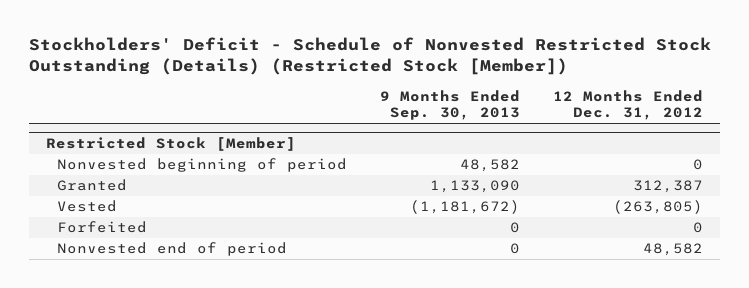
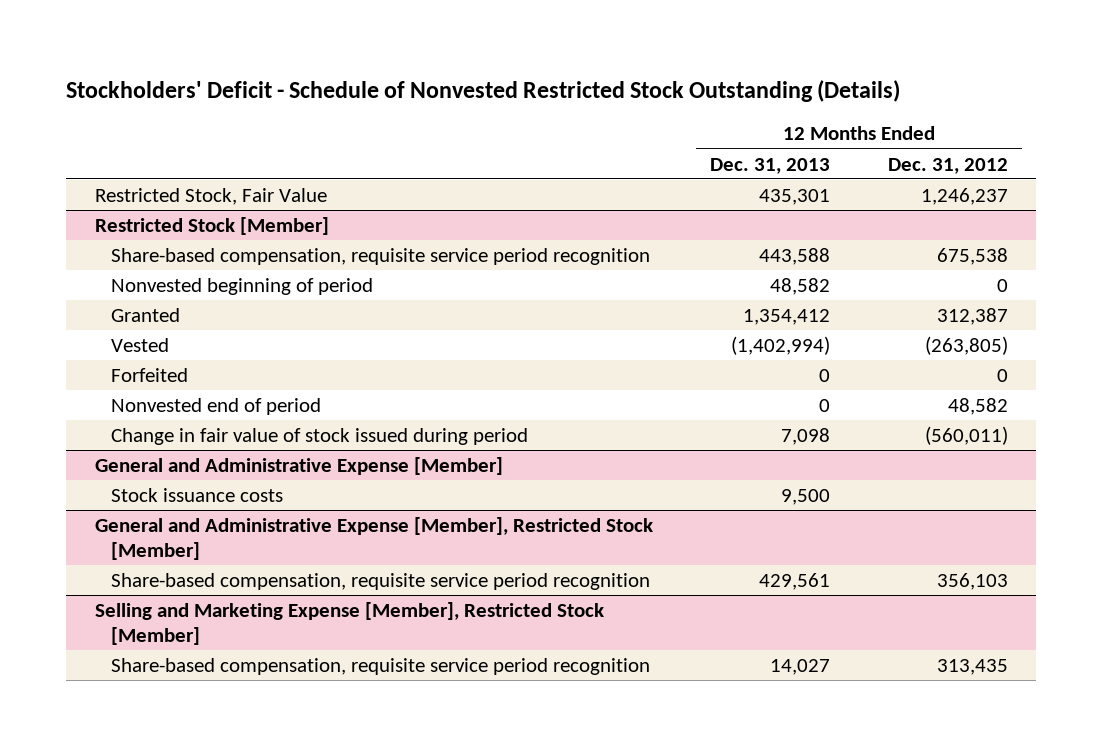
- Stockholders' Deficit - Schedule of Nonvested Restricted Stock Outstanding (Details) (Restricted Stock [Member])
+ Stockholders' Deficit - Schedule of Nonvested Restricted Stock Outstanding (Details)
- | 9 Months Ended Sep. 30, 2013 | 12 Months Ended Dec. 31, 2012
+ | 12 Months Ended Dec. 31, 2013 | 12 Months Ended Dec. 31, 2012
+ Restricted Stock, Fair Value | 435,301 | 1,246,237
@ Restricted Stock [Member]
+ Share-based compensation, requisite service period recognition | 443,588 | 675,538
+ Change in fair value of stock issued during period | 7,098 | (560,011)
+ General and Administrative Expense [Member]
+ Stock issuance costs | 9,500 |
+ General and Administrative Expense [Member], Restricted Stock [Member]
+ Share-based compensation, requisite service period recognition | 429,561 | 356,103
+ Selling and Marketing Expense [Member], Restricted Stock [Member]
+ Share-based compensation, requisite service period recognition | 14,027 | 313,435

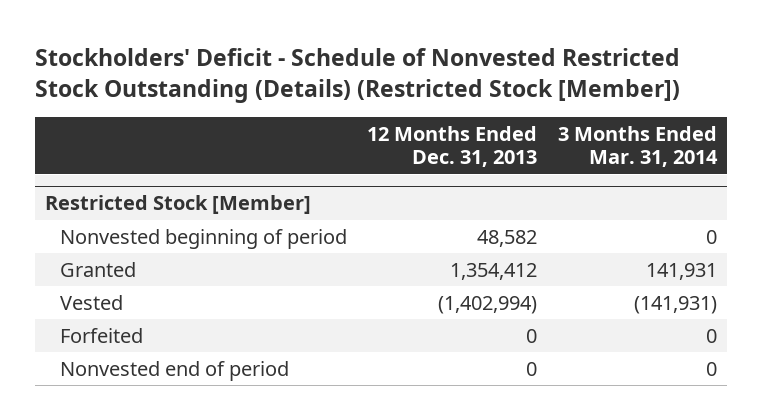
- Stockholders' Deficit - Schedule of Nonvested Restricted Stock Outstanding (Details)
+ Stockholders' Deficit - Schedule of Nonvested Restricted Stock Outstanding (Details) (Restricted Stock [Member])
- | 12 Months Ended Dec. 31, 2013 | 12 Months Ended Dec. 31, 2012
+ | 12 Months Ended Dec. 31, 2013 | 3 Months Ended Mar. 31, 2014
- Restricted Stock, Fair Value | 435,301 | 1,246,237
@ Restricted Stock [Member]
- Share-based compensation, requisite service period recognition | 443,588 | 675,538
- Change in fair value of stock issued during period | 7,098 | (560,011)
- General and Administrative Expense [Member]
- Stock issuance costs | 9,500 |
- General and Administrative Expense [Member], Restricted Stock [Member]
- Share-based compensation, requisite service period recognition | 429,561 | 356,103
- Selling and Marketing Expense [Member], Restricted Stock [Member]
- Share-based compensation, requisite service period recognition | 14,027 | 313,435

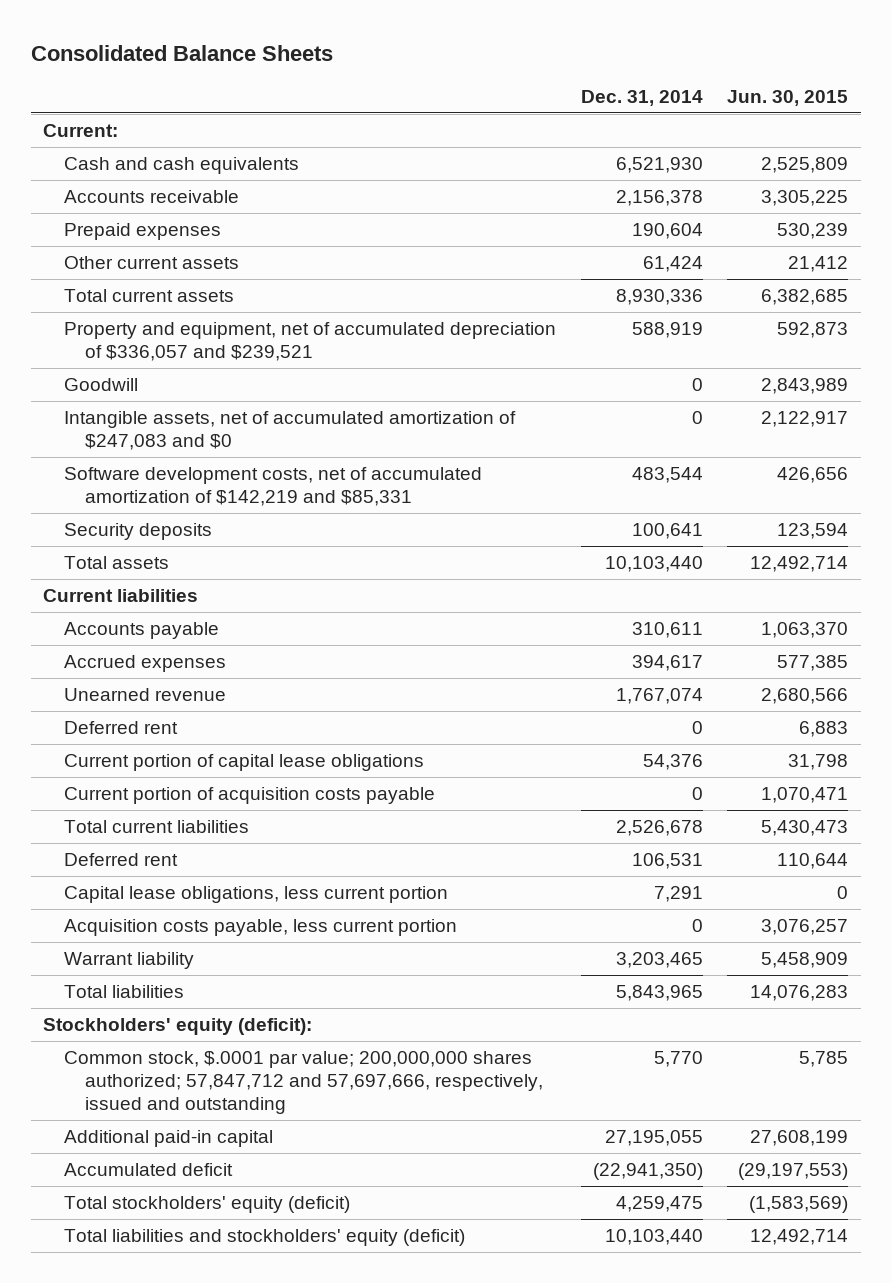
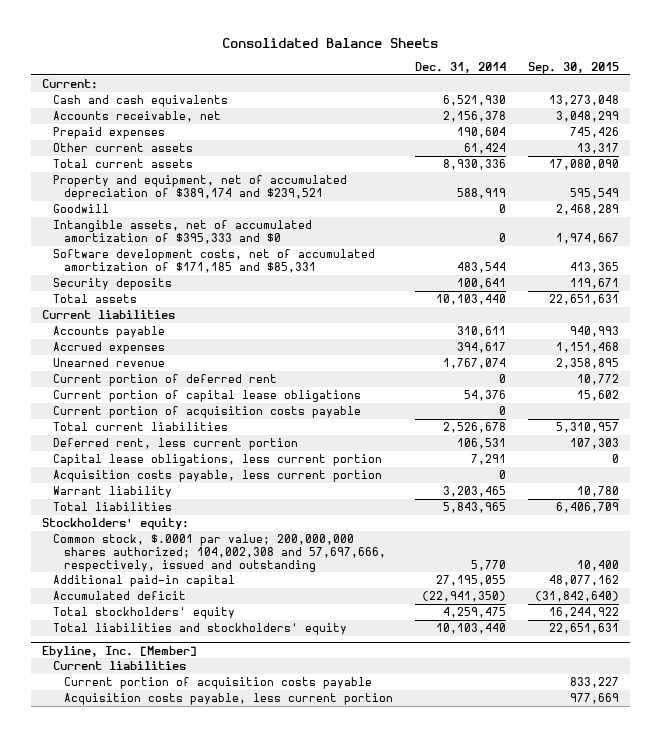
- | Dec. 31, 2014 | Jun. 30, 2015
+ | Dec. 31, 2014 | Sep. 30, 2015
- Accounts receivable | 2,156,378 | 3,305,225
+ Accounts receivable, net | 2,156,378 | 3,048,299
- Property and equipment, net of accumulated depreciation of $336,057 and $239,521 | 588,919 | 592,873
+ Property and equipment, net of accumulated depreciation of $389,174 and $239,521 | 588,919 | 595,549
- Intangible assets, net of accumulated amortization of $247,083 and $0 | 0 | 2,122,917
- Software development costs, net of accumulated amortization of $142,219 and $85,331 | 483,544 | 426,656
+ Intangible assets, net of accumulated amortization of $395,333 and $0 | 0 | 1,974,667
+ Software development costs, net of accumulated amortization of $171,185 and $85,331 | 483,544 | 413,365
- Deferred rent | 0 | 6,883
+ Current portion of deferred rent | 0 | 10,772
- Deferred rent | 106,531 | 110,644
+ Deferred rent, less current portion | 106,531 | 107,303
- Stockholders' equity (deficit):
- Common stock, $.0001 par value; 200,000,000 shares authorized; 57,847,712 and 57,697,666, respectively, issued and outstanding | 5,770 | 5,785
+ Stockholders' equity:
+ Common stock, $.0001 par value; 200,000,000 shares authorized; 104,002,308 and 57,697,666, respectively, issued and outstanding | 5,770 | 10,400
- Total stockholders' equity (deficit) | 4,259,475 | (1,583,569)
- Total liabilities and stockholders' equity (deficit) | 10,103,440 | 12,492,714
+ Total stockholders' equity | 4,259,475 | 16,244,922
+ Total liabilities and stockholders' equity | 10,103,440 | 22,651,631
+ Ebyline, Inc. [Member]
+ Current liabilities
+ Current portion of acquisition costs payable | | 833,227
+ Acquisition costs payable, less current portion | | 977,669

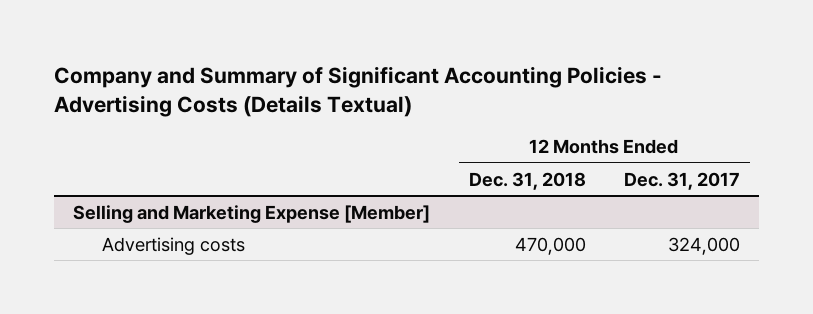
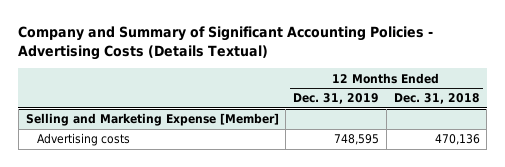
- | 12 Months Ended Dec. 31, 2018 | 12 Months Ended Dec. 31, 2017
+ | 12 Months Ended Dec. 31, 2019 | 12 Months Ended Dec. 31, 2018
@ Selling and Marketing Expense [Member]
- Advertising costs | 470,000 | 324,000
+ Advertising costs | 748,595 | 470,136

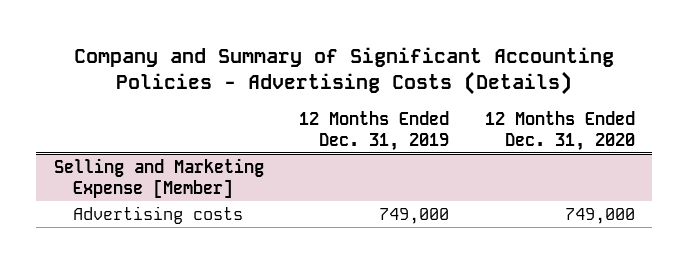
- Company and Summary of Significant Accounting Policies - Advertising Costs (Details Textual)
+ Company and Summary of Significant Accounting Policies - Advertising Costs (Details)
- | 12 Months Ended Dec. 31, 2019 | 12 Months Ended Dec. 31, 2018
+ | 12 Months Ended Dec. 31, 2019 | 12 Months Ended Dec. 31, 2020
@ Selling and Marketing Expense [Member]
- Advertising costs | 748,595 | 470,136
+ Advertising costs | 749,000 | 749,000

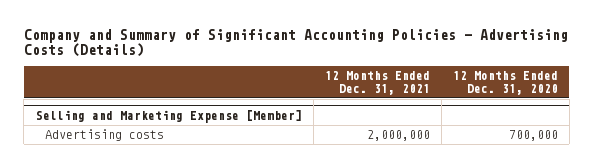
- | 12 Months Ended Dec. 31, 2019 | 12 Months Ended Dec. 31, 2020
+ | 12 Months Ended Dec. 31, 2021 | 12 Months Ended Dec. 31, 2020
@ Selling and Marketing Expense [Member]
- Advertising costs | 749,000 | 749,000
+ Advertising costs | 2,000,000 | 700,000

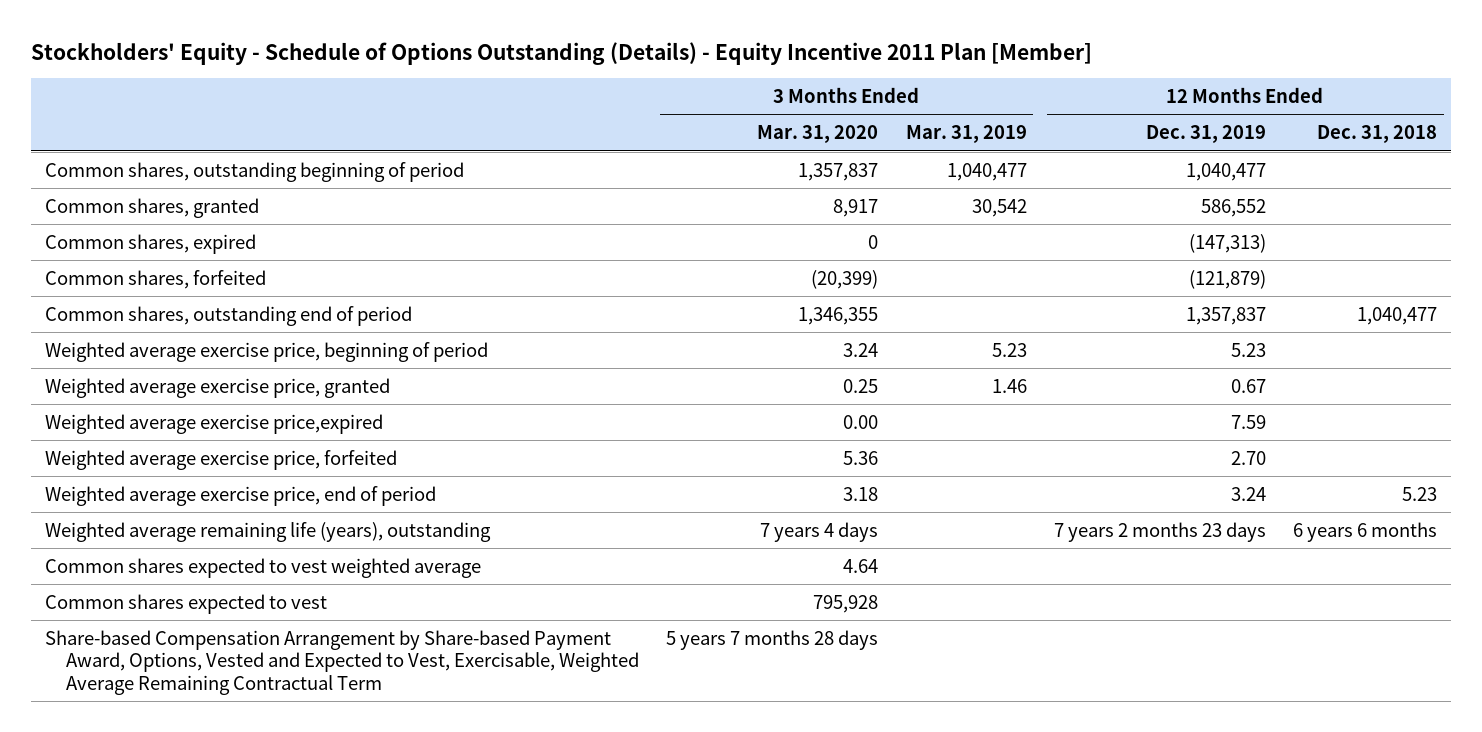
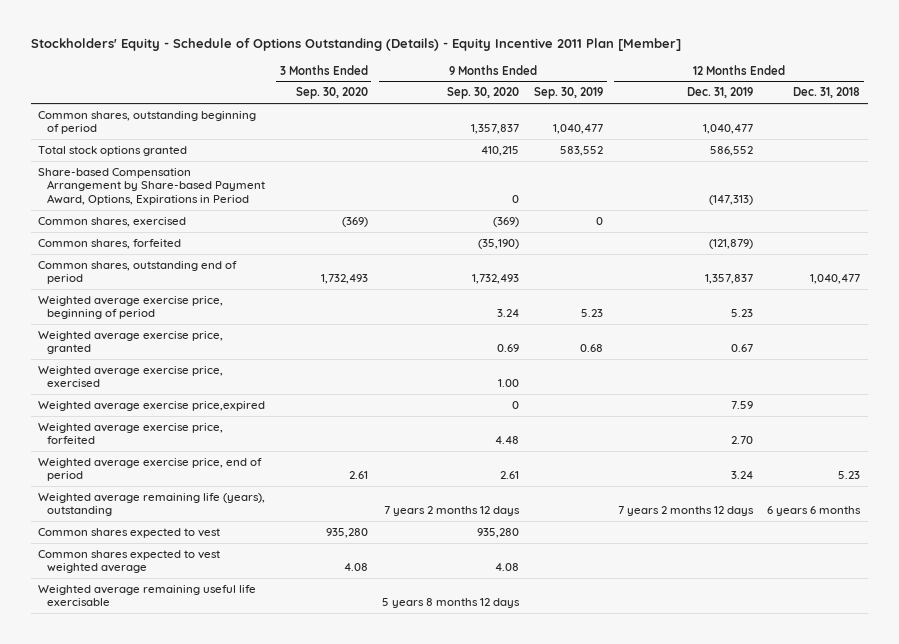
- | 3 Months Ended Mar. 31, 2020 | 3 Months Ended Mar. 31, 2019 | 12 Months Ended Dec. 31, 2019 | 12 Months Ended Dec. 31, 2018
+ | 3 Months Ended Sep. 30, 2020 | 9 Months Ended Sep. 30, 2020 | 9 Months Ended Sep. 30, 2019 | 12 Months Ended Dec. 31, 2019 | 12 Months Ended Dec. 31, 2018
- Common shares, granted | 8,917 | 30,542 | 586,552 |
- Common shares, expired | 0 | | (147,313) |
+ Total stock options granted | | 410,215 | 583,552 | 586,552 |
+ Share-based Compensation Arrangement by Share-based Payment Award, Options, Expirations in Period | | 0 | | (147,313) |
+ Common shares, exercised | (369) | (369) | 0 | |
+ Weighted average exercise price, exercised | | 1.00 | | |
- Weighted average remaining life (years), outstanding | 7 years 4 days | | 7 years 2 months 23 days | 6 years 6 months
+ Weighted average remaining life (years), outstanding | | 7 years 2 months 12 days | | 7 years 2 months 12 days | 6 years 6 months
- Share-based Compensation Arrangement by Share-based Payment Award, Options, Vested and Expected to Vest, Exercisable, Weighted Average Remaining Contractual Term | 5 years 7 months 28 days | | |
moved down: Common shares expected to vest weighted average | 4.08 | 4.08 | | |
+ Weighted average remaining useful life exercisable | | 5 years 8 months 12 days | | |

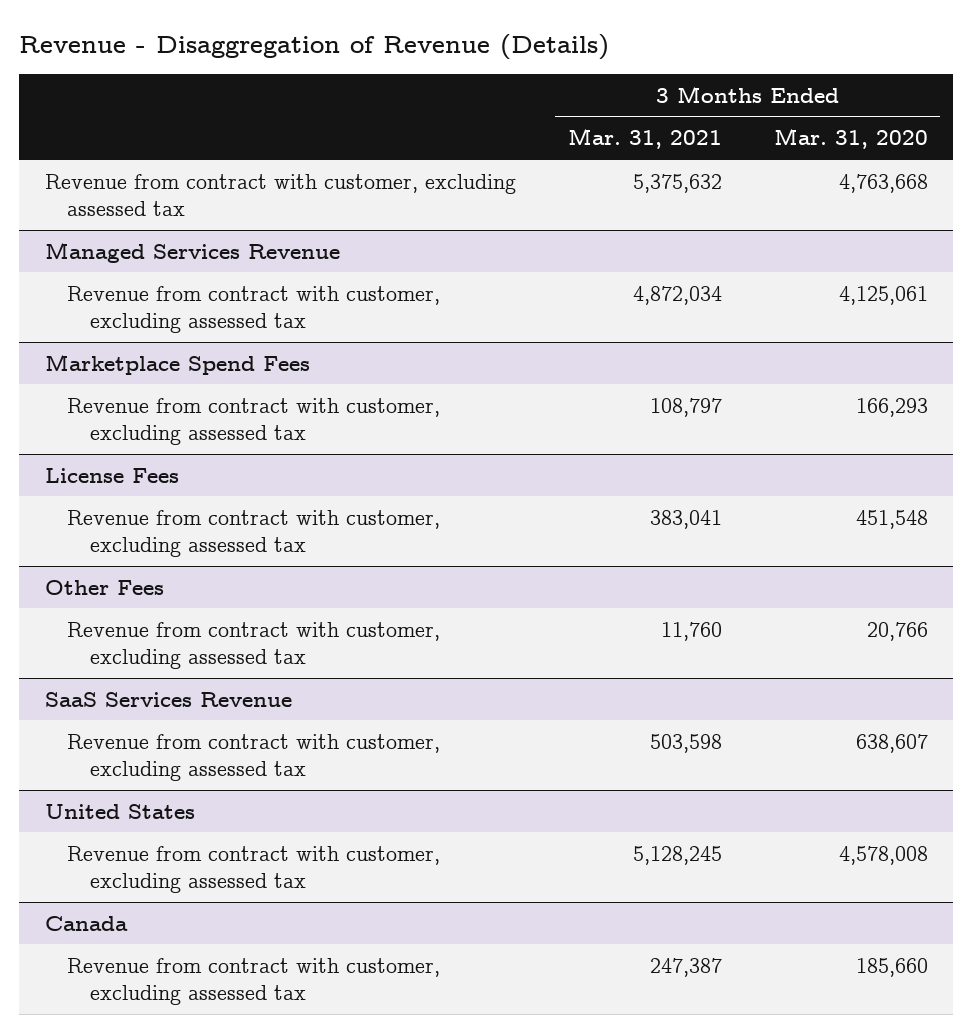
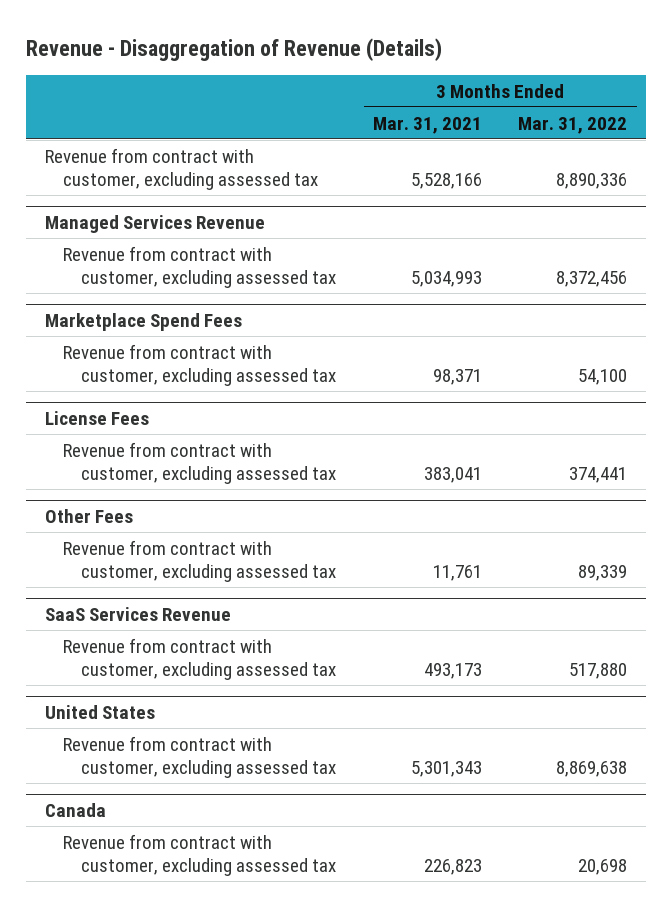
- | 3 Months Ended Mar. 31, 2021 | 3 Months Ended Mar. 31, 2020
+ | 3 Months Ended Mar. 31, 2021 | 3 Months Ended Mar. 31, 2022
- Revenue from contract with customer, excluding assessed tax | 5,375,632 | 4,763,668
+ Revenue from contract with customer, excluding assessed tax | 5,528,166 | 8,890,336
@ Managed Services Revenue
- Revenue from contract with customer, excluding assessed tax | 4,872,034 | 4,125,061
+ Revenue from contract with customer, excluding assessed tax | 5,034,993 | 8,372,456
@ Marketplace Spend Fees
- Revenue from contract with customer, excluding assessed tax | 108,797 | 166,293
+ Revenue from contract with customer, excluding assessed tax | 98,371 | 54,100
@ Other Fees
- Revenue from contract with customer, excluding assessed tax | 11,760 | 20,766
+ Revenue from contract with customer, excluding assessed tax | 11,761 | 89,339
@ SaaS Services Revenue
- Revenue from contract with customer, excluding assessed tax | 503,598 | 638,607
+ Revenue from contract with customer, excluding assessed tax | 493,173 | 517,880
@ United States
- Revenue from contract with customer, excluding assessed tax | 5,128,245 | 4,578,008
+ Revenue from contract with customer, excluding assessed tax | 5,301,343 | 8,869,638
@ Canada
- Revenue from contract with customer, excluding assessed tax | 247,387 | 185,660
+ Revenue from contract with customer, excluding assessed tax | 226,823 | 20,698

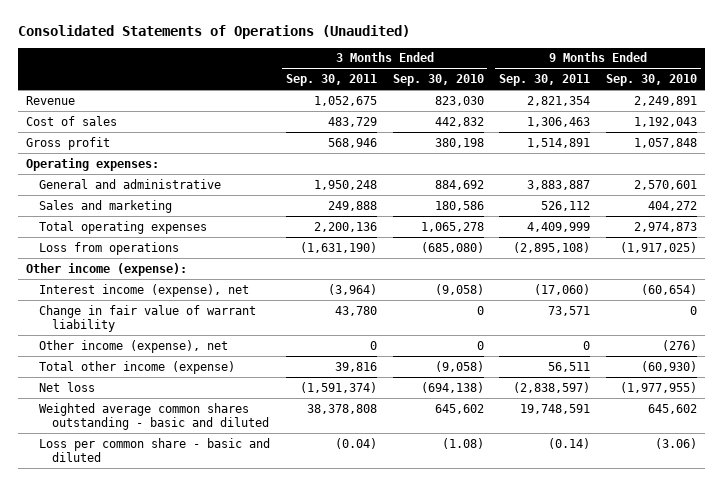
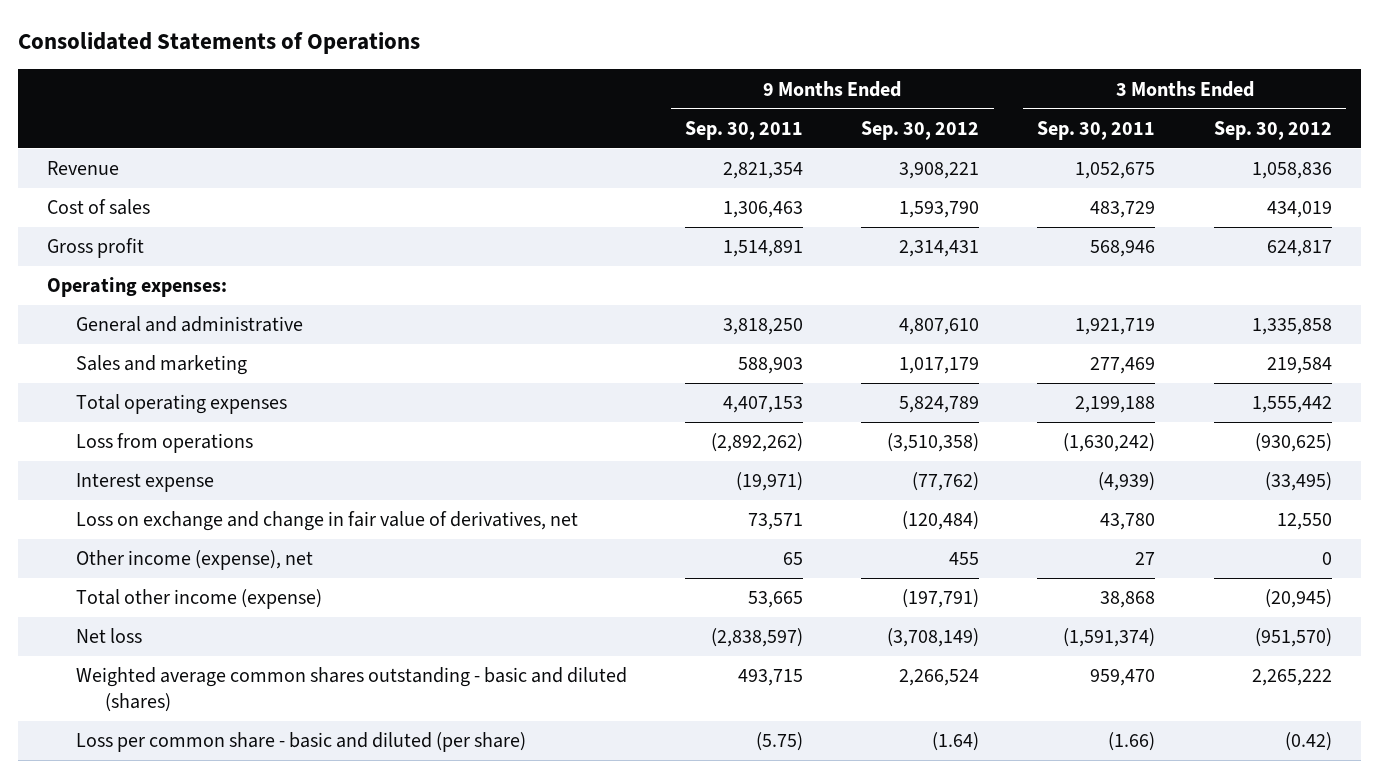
- Consolidated Statements of Operations (Unaudited)
+ Consolidated Statements of Operations
- | 3 Months Ended Sep. 30, 2011 | 3 Months Ended Sep. 30, 2010 | 9 Months Ended Sep. 30, 2011 | 9 Months Ended Sep. 30, 2010
+ | 9 Months Ended Sep. 30, 2011 | 9 Months Ended Sep. 30, 2012 | 3 Months Ended Sep. 30, 2011 | 3 Months Ended Sep. 30, 2012
- General and administrative | 1,950,248 | 884,692 | 3,883,887 | 2,570,601
- Sales and marketing | 249,888 | 180,586 | 526,112 | 404,272
- Total operating expenses | 2,200,136 | 1,065,278 | 4,409,999 | 2,974,873
- Loss from operations | (1,631,190) | (685,080) | (2,895,108) | (1,917,025)
- Other income (expense):
- Interest income (expense), net | (3,964) | (9,058) | (17,060) | (60,654)
- Change in fair value of warrant liability | 43,780 | 0 | 73,571 | 0
- Other income (expense), net | 0 | 0 | 0 | (276)
- Total other income (expense) | 39,816 | (9,058) | 56,511 | (60,930)
+ General and administrative | 3,818,250 | 4,807,610 | 1,921,719 | 1,335,858
+ Sales and marketing | 588,903 | 1,017,179 | 277,469 | 219,584
+ Total operating expenses | 4,407,153 | 5,824,789 | 2,199,188 | 1,555,442
+ Loss from operations | (2,892,262) | (3,510,358) | (1,630,242) | (930,625)
+ Interest expense | (19,971) | (77,762) | (4,939) | (33,495)
+ Loss on exchange and change in fair value of derivatives, net | 73,571 | (120,484) | 43,780 | 12,550
+ Other income (expense), net | 65 | 455 | 27 | 0
+ Total other income (expense) | 53,665 | (197,791) | 38,868 | (20,945)
- Weighted average common shares outstanding - basic and diluted | 38,378,808 | 645,602 | 19,748,591 | 645,602
- Loss per common share - basic and diluted | (0.04) | (1.08) | (0.14) | (3.06)
+ Weighted average common shares outstanding - basic and diluted (shares) | 493,715 | 2,266,524 | 959,470 | 2,265,222
+ Loss per common share - basic and diluted (per share) | (5.75) | (1.64) | (1.66) | (0.42)

